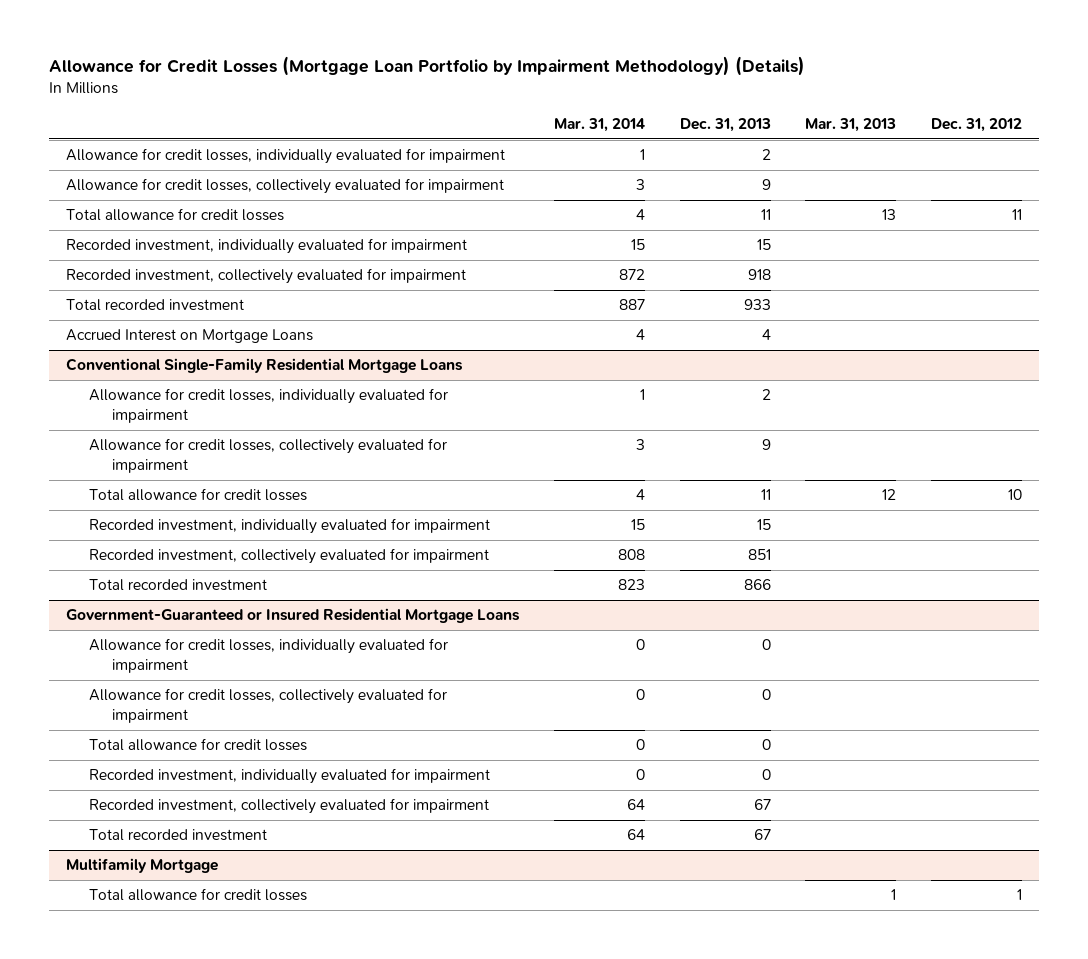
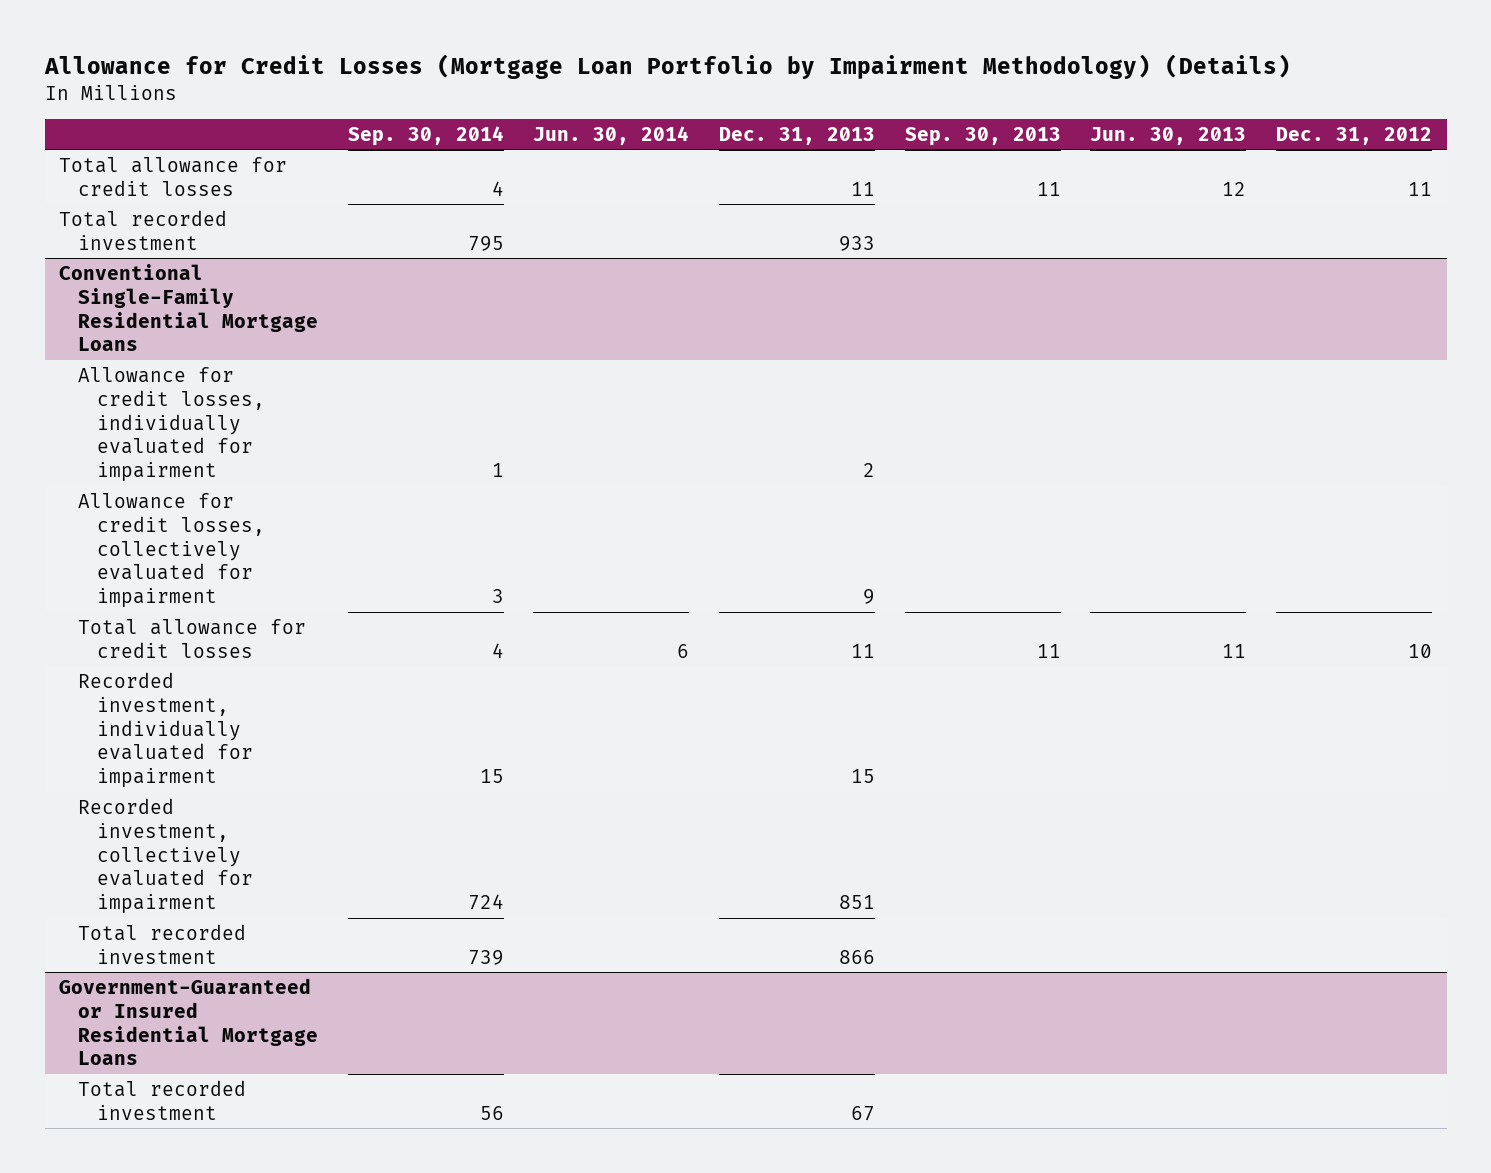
- | Mar. 31, 2014 | Dec. 31, 2013 | Mar. 31, 2013 | Dec. 31, 2012
+ | Sep. 30, 2014 | Jun. 30, 2014 | Dec. 31, 2013 | Sep. 30, 2013 | Jun. 30, 2013 | Dec. 31, 2012
- Allowance for credit losses, individually evaluated for impairment | 1 | 2 | |
- Allowance for credit losses, collectively evaluated for impairment | 3 | 9 | |
- Recorded investment, individually evaluated for impairment | 15 | 15 | |
- Recorded investment, collectively evaluated for impairment | 872 | 918 | |
- Accrued Interest on Mortgage Loans | 4 | 4 | |
@ Government-Guaranteed or Insured Residential Mortgage Loans
- Allowance for credit losses, individually evaluated for impairment | 0 | 0 | |
- Allowance for credit losses, collectively evaluated for impairment | 0 | 0 | |
- Total allowance for credit losses | 0 | 0 | |
- Recorded investment, individually evaluated for impairment | 0 | 0 | |
- Recorded investment, collectively evaluated for impairment | 64 | 67 | |
- Multifamily Mortgage
- Total allowance for credit losses | | | 1 | 1

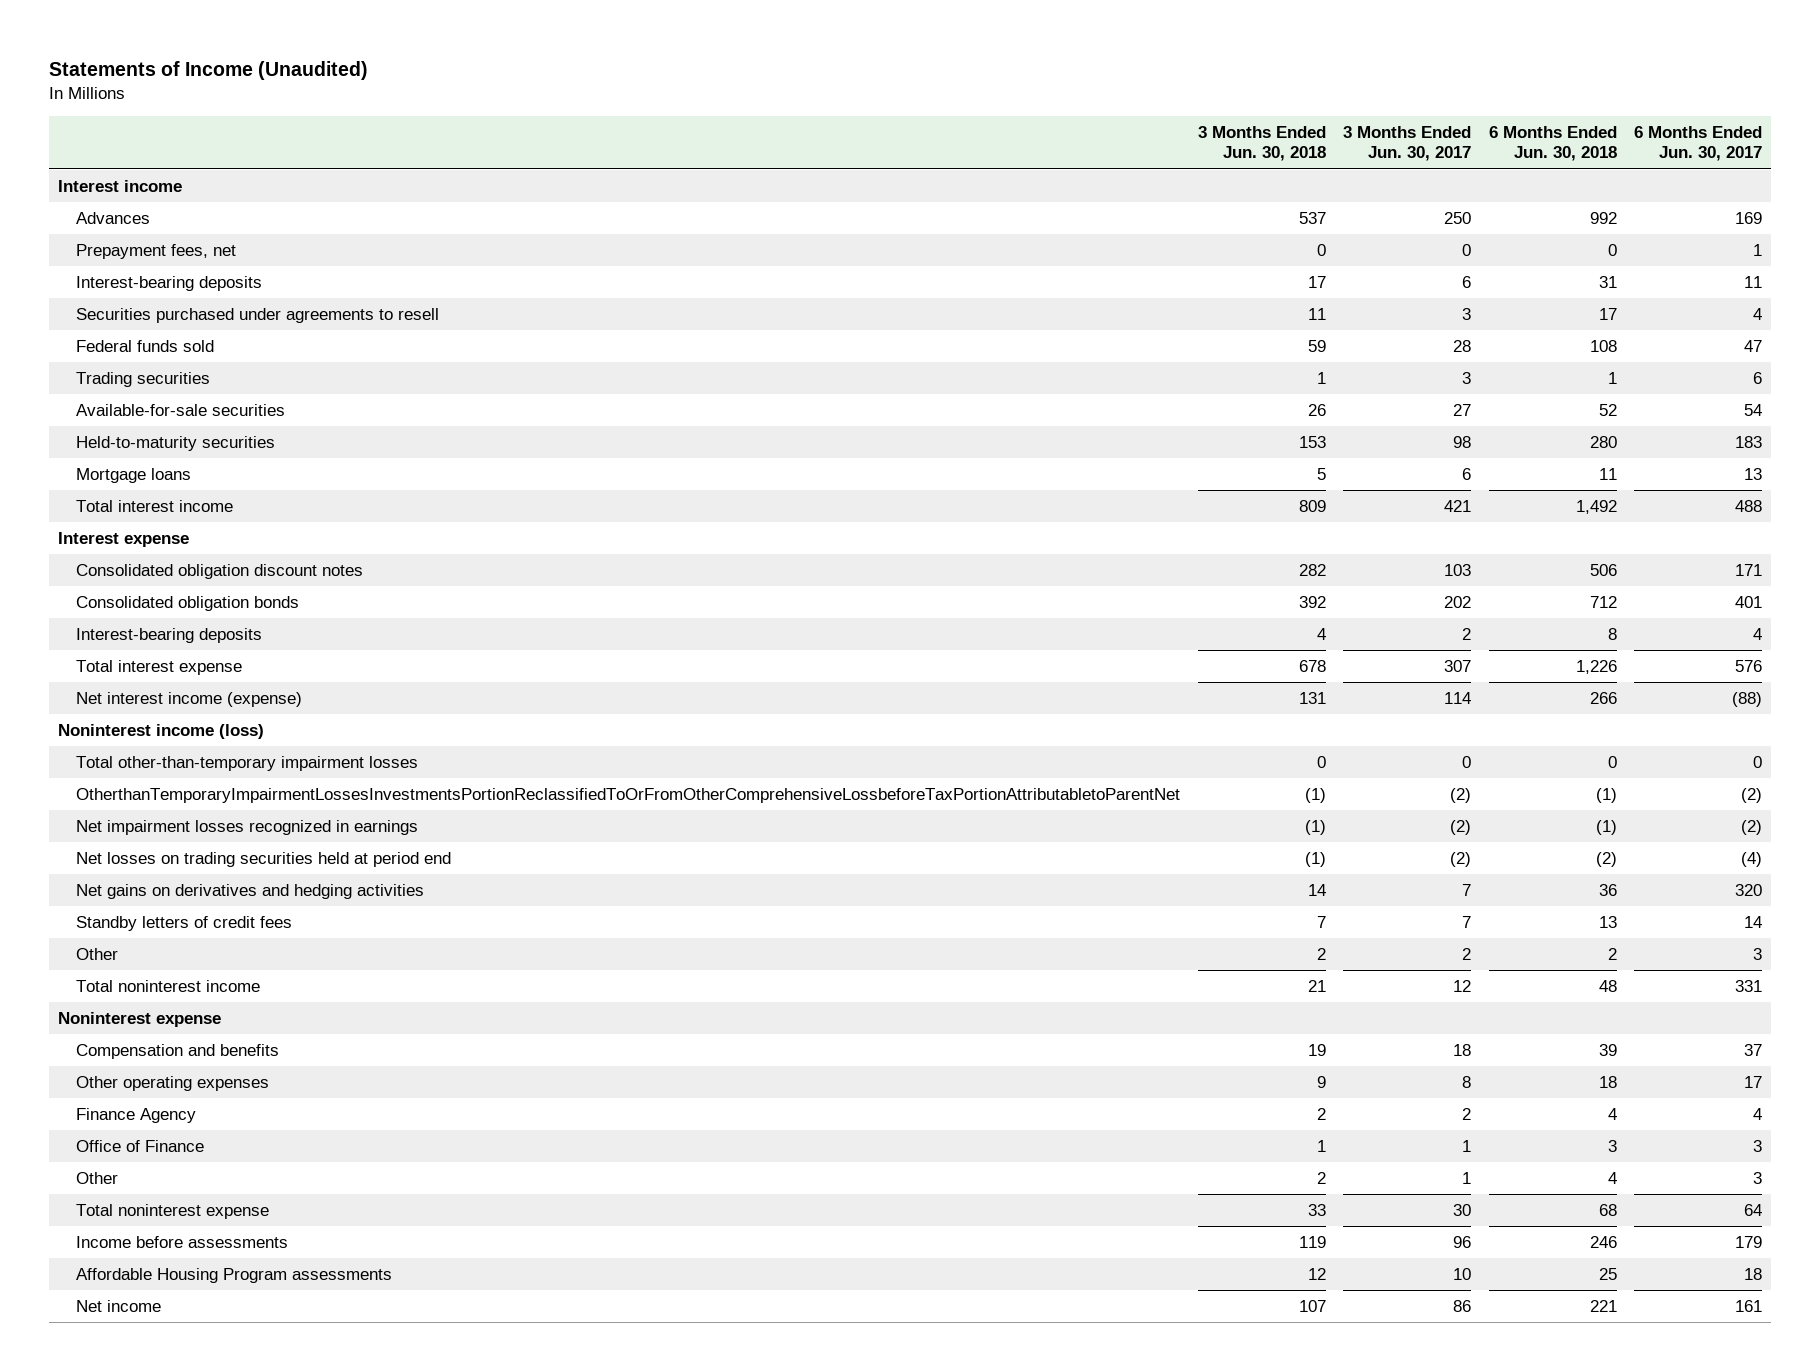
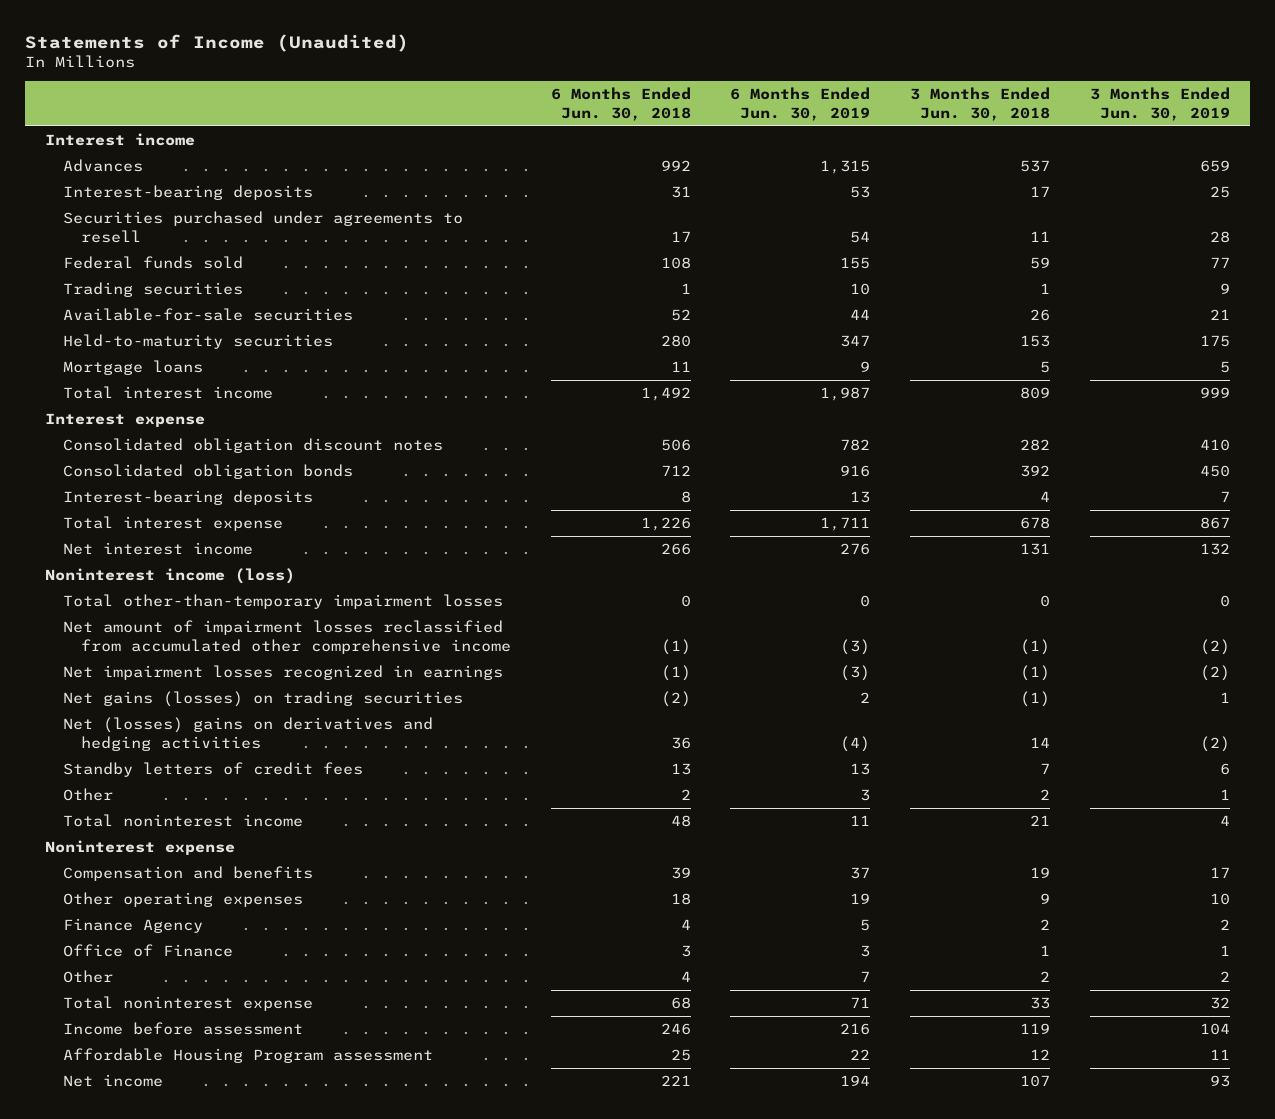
- | 3 Months Ended Jun. 30, 2018 | 3 Months Ended Jun. 30, 2017 | 6 Months Ended Jun. 30, 2018 | 6 Months Ended Jun. 30, 2017
+ | 6 Months Ended Jun. 30, 2018 | 6 Months Ended Jun. 30, 2019 | 3 Months Ended Jun. 30, 2018 | 3 Months Ended Jun. 30, 2019
- Prepayment fees, net | 0 | 0 | 0 | 1
- Net interest income (expense) | 131 | 114 | 266 | (88)
+ Net interest income | 266 | 276 | 131 | 132
- OtherthanTemporaryImpairmentLossesInvestmentsPortionReclassifiedToOrFromOtherComprehensiveLossbeforeTaxPortionAttributabletoParentNet | (1) | (2) | (1) | (2)
+ Net amount of impairment losses reclassified from accumulated other comprehensive income | (1) | (3) | (1) | (2)
- Net losses on trading securities held at period end | (1) | (2) | (2) | (4)
- Net gains on derivatives and hedging activities | 14 | 7 | 36 | 320
+ Net gains (losses) on trading securities | (2) | 2 | (1) | 1
+ Net (losses) gains on derivatives and hedging activities | 36 | (4) | 14 | (2)
- Income before assessments | 119 | 96 | 246 | 179
- Affordable Housing Program assessments | 12 | 10 | 25 | 18
+ Income before assessment | 246 | 216 | 119 | 104
+ Affordable Housing Program assessment | 25 | 22 | 12 | 11

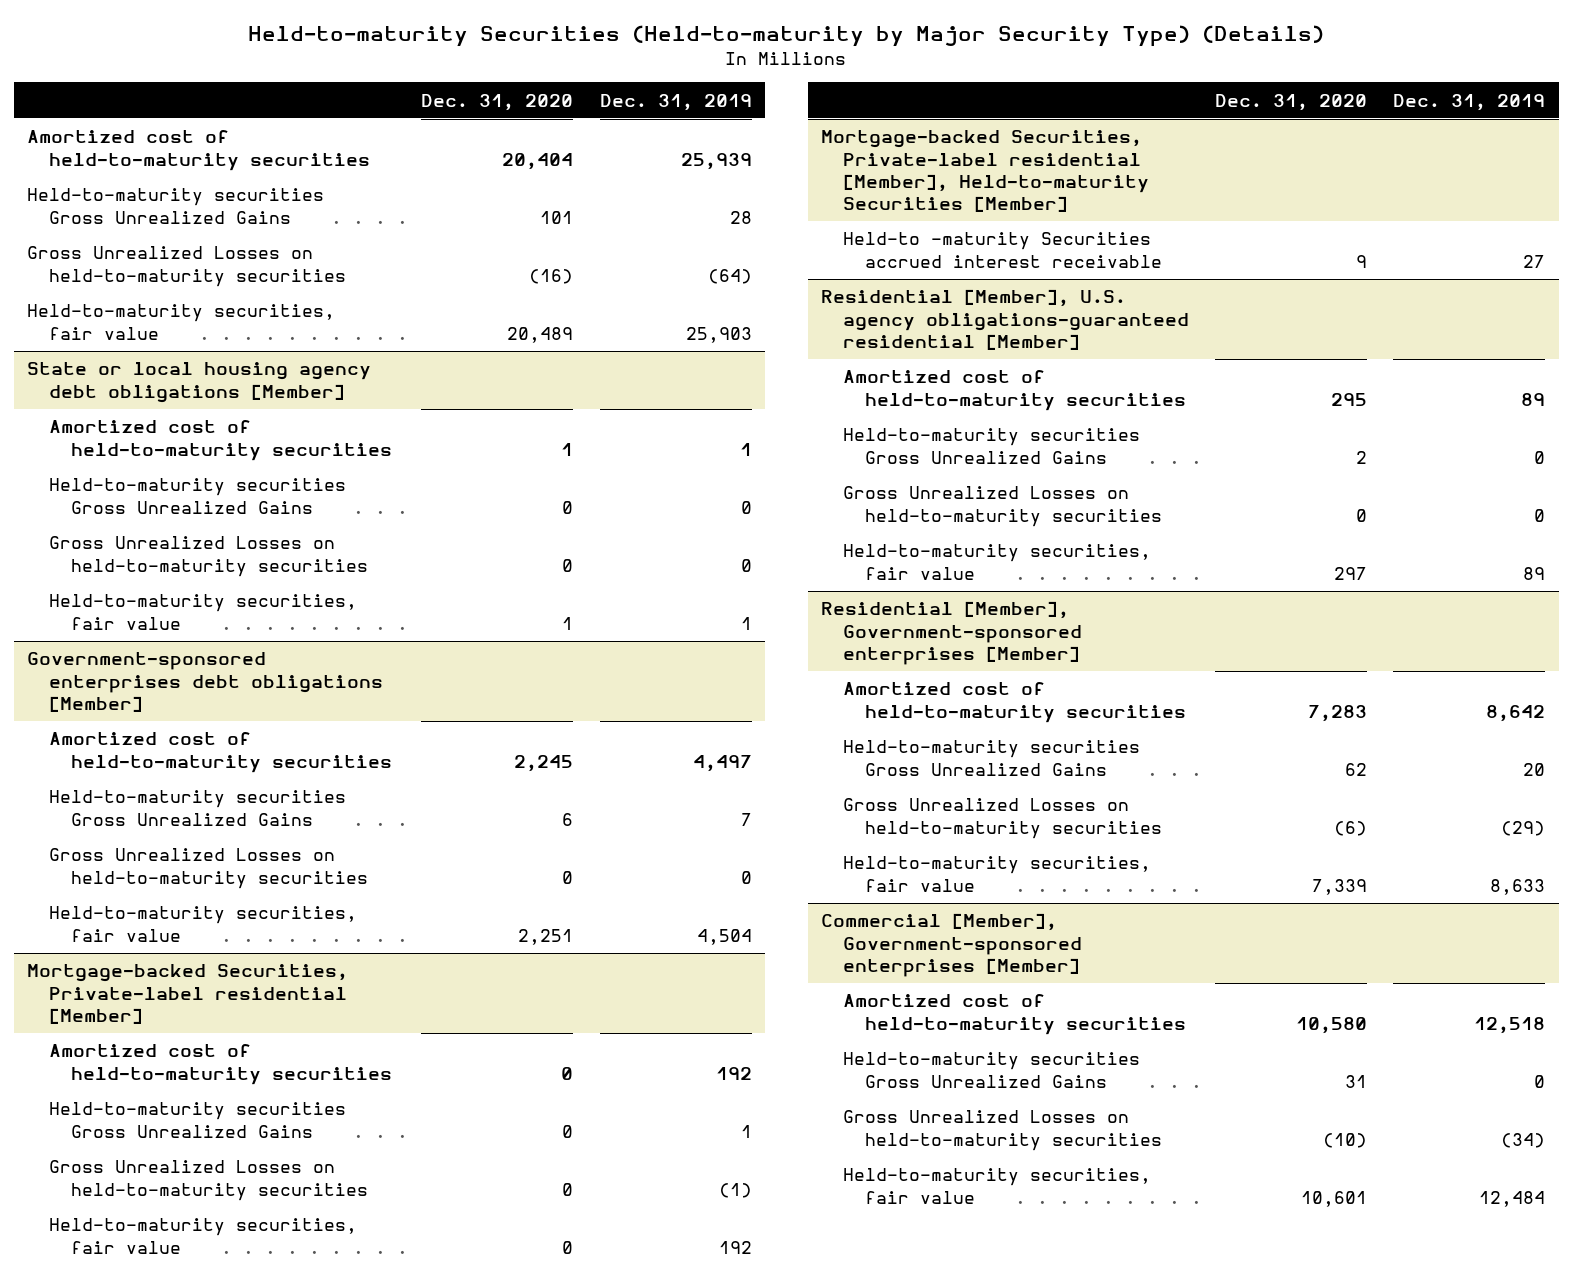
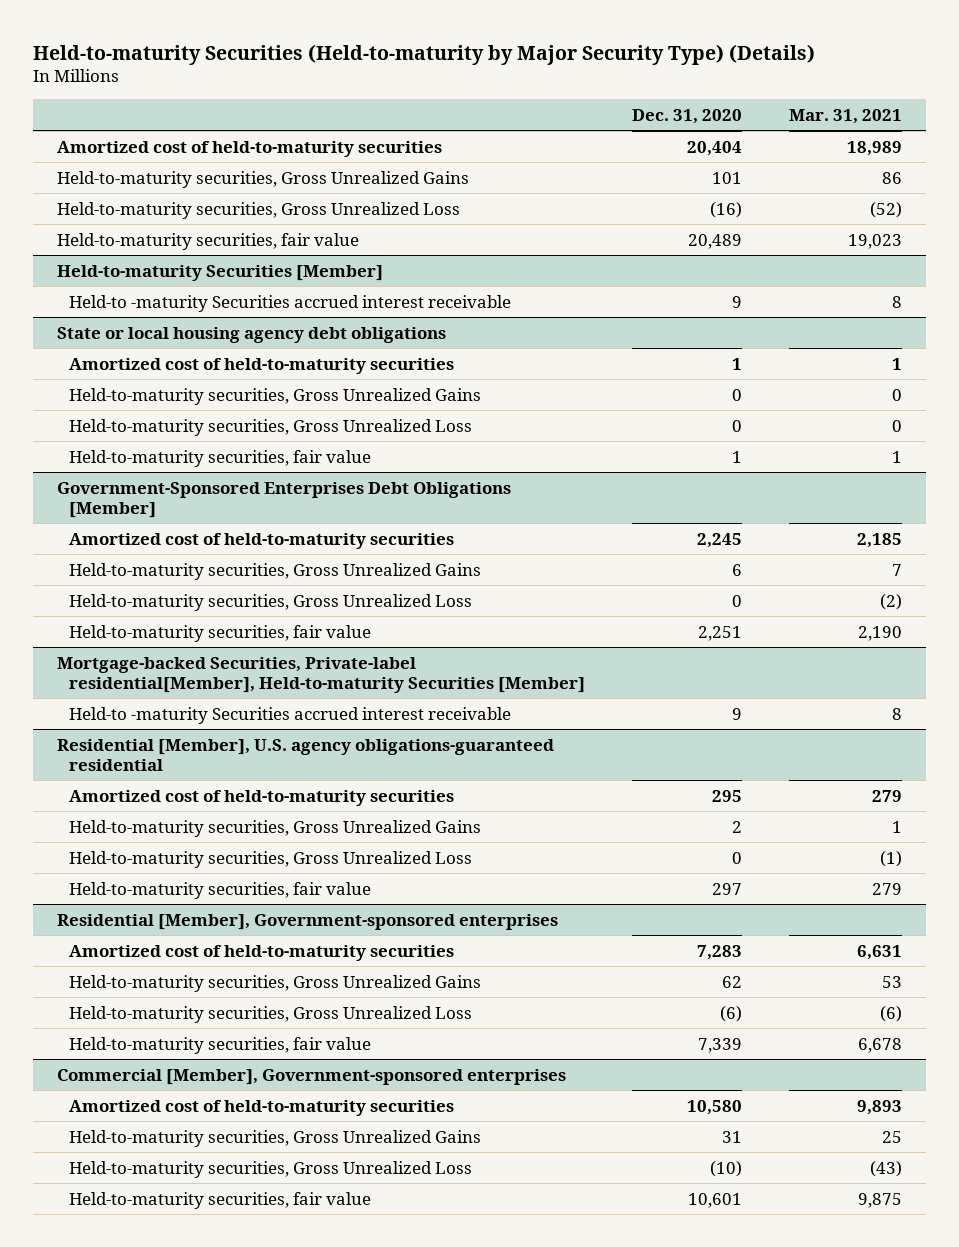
- | Dec. 31, 2020 | Dec. 31, 2019
+ | Dec. 31, 2020 | Mar. 31, 2021
- Held-to-maturity securities Gross Unrealized Gains | 101 | 28
- Gross Unrealized Losses on held-to-maturity securities | (16) | (64)
+ Held-to-maturity securities, Gross Unrealized Gains | 101 | 86
+ Held-to-maturity securities, Gross Unrealized Loss | (16) | (52)
- State or local housing agency debt obligations [Member]
+ Held-to-maturity Securities [Member]
+ Held-to -maturity Securities accrued interest receivable | 9 | 8
+ State or local housing agency debt obligations
- Held-to-maturity securities Gross Unrealized Gains | 0 | 0
- Gross Unrealized Losses on held-to-maturity securities | 0 | 0
+ Held-to-maturity securities, Gross Unrealized Gains | 0 | 0
+ Held-to-maturity securities, Gross Unrealized Loss | 0 | 0
- Government-sponsored enterprises debt obligations [Member]
+ Government-Sponsored Enterprises Debt Obligations [Member]
- Held-to-maturity securities Gross Unrealized Gains | 6 | 7
- Gross Unrealized Losses on held-to-maturity securities | 0 | 0
+ Held-to-maturity securities, Gross Unrealized Gains | 6 | 7
+ Held-to-maturity securities, Gross Unrealized Loss | 0 | (2)
- Mortgage-backed Securities, Private-label residential [Member]
- Amortized cost of held-to-maturity securities | 0 | 192
- Held-to-maturity securities Gross Unrealized Gains | 0 | 1
- Gross Unrealized Losses on held-to-maturity securities | 0 | (1)
- Held-to-maturity securities, fair value | 0 | 192
- Mortgage-backed Securities, Private-label residential [Member], Held-to-maturity Securities [Member]
+ Mortgage-backed Securities, Private-label residential[Member], Held-to-maturity Securities [Member]
- Residential [Member], U.S. agency obligations-guaranteed residential [Member]
+ Residential [Member], U.S. agency obligations-guaranteed residential
- Held-to-maturity securities Gross Unrealized Gains | 2 | 0
- Gross Unrealized Losses on held-to-maturity securities | 0 | 0
+ Held-to-maturity securities, Gross Unrealized Gains | 2 | 1
+ Held-to-maturity securities, Gross Unrealized Loss | 0 | (1)
- Residential [Member], Government-sponsored enterprises [Member]
+ Residential [Member], Government-sponsored enterprises
- Held-to-maturity securities Gross Unrealized Gains | 62 | 20
- Gross Unrealized Losses on held-to-maturity securities | (6) | (29)
+ Held-to-maturity securities, Gross Unrealized Gains | 62 | 53
+ Held-to-maturity securities, Gross Unrealized Loss | (6) | (6)
- Commercial [Member], Government-sponsored enterprises [Member]
+ Commercial [Member], Government-sponsored enterprises
- Held-to-maturity securities Gross Unrealized Gains | 31 | 0
- Gross Unrealized Losses on held-to-maturity securities | (10) | (34)
+ Held-to-maturity securities, Gross Unrealized Gains | 31 | 25
+ Held-to-maturity securities, Gross Unrealized Loss | (10) | (43)

